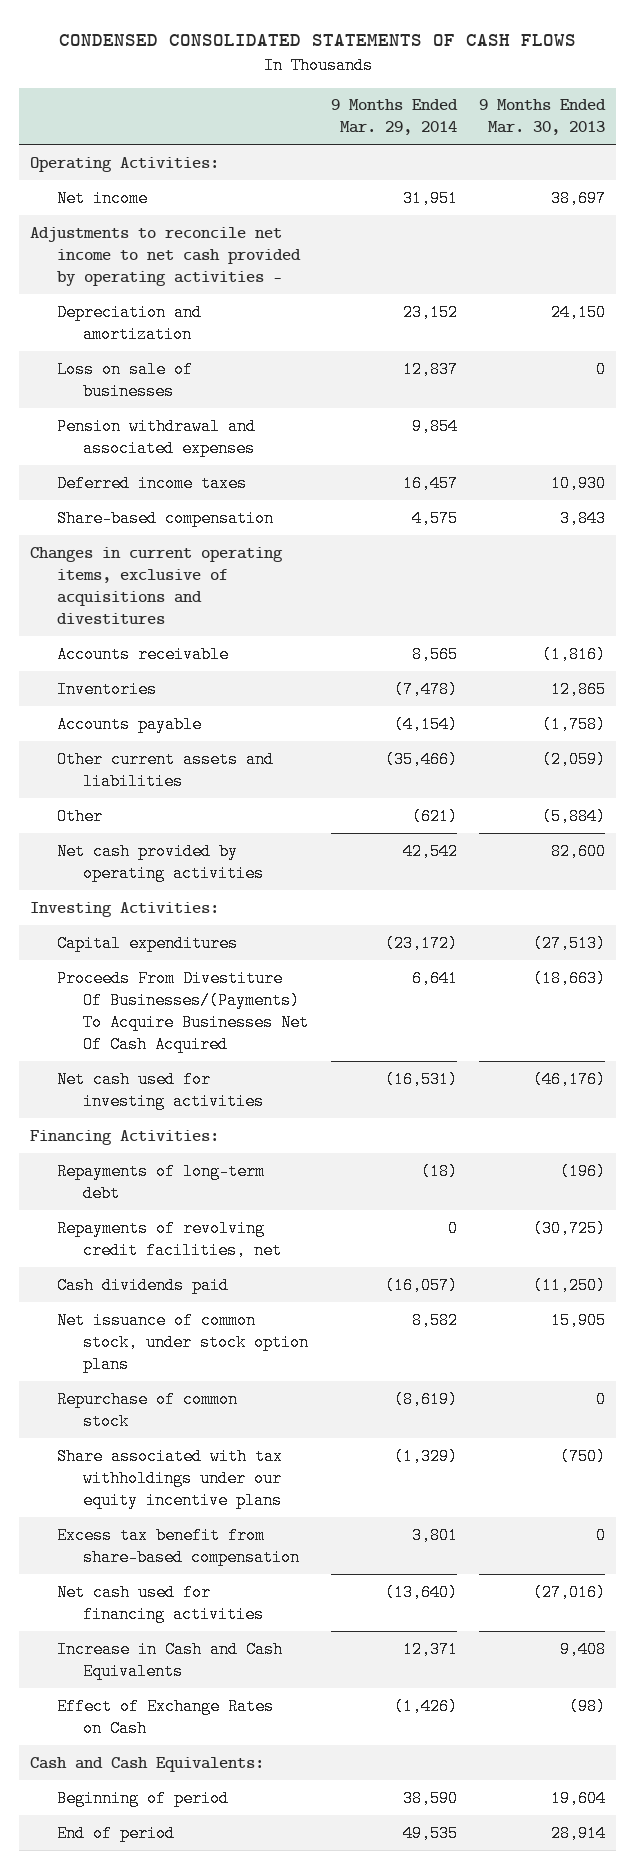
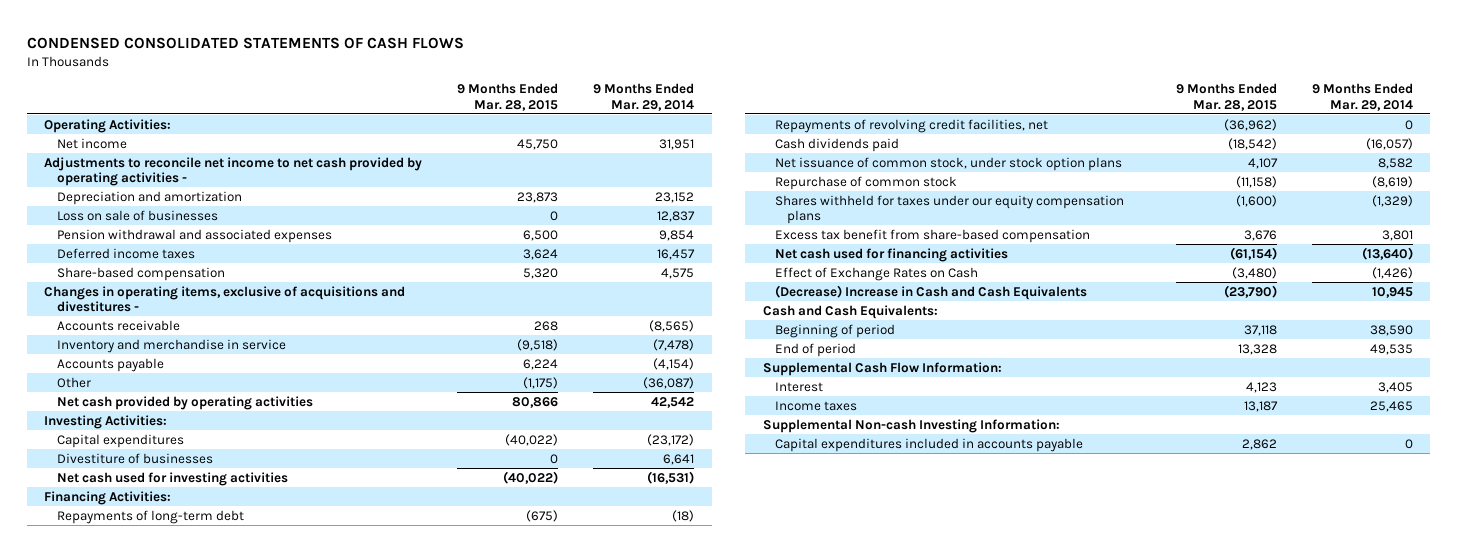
- | 9 Months Ended Mar. 29, 2014 | 9 Months Ended Mar. 30, 2013
+ | 9 Months Ended Mar. 28, 2015 | 9 Months Ended Mar. 29, 2014
- Changes in current operating items, exclusive of acquisitions and divestitures
- Accounts receivable | 8,565 | (1,816)
- Inventories | (7,478) | 12,865
+ Changes in operating items, exclusive of acquisitions and divestitures -
+ Accounts receivable | 268 | (8,565)
+ Inventory and merchandise in service | (9,518) | (7,478)
- Other current assets and liabilities | (35,466) | (2,059)
- Other | (621) | (5,884)
+ Other | (1,175) | (36,087)
- Proceeds From Divestiture Of Businesses/(Payments) To Acquire Businesses Net Of Cash Acquired | 6,641 | (18,663)
+ Divestiture of businesses | 0 | 6,641
- Share associated with tax withholdings under our equity incentive plans | (1,329) | (750)
+ Shares withheld for taxes under our equity compensation plans | (1,600) | (1,329)
- Increase in Cash and Cash Equivalents | 12,371 | 9,408
+ (Decrease) Increase in Cash and Cash Equivalents | (23,790) | 10,945
+ Supplemental Cash Flow Information:
+ Interest | 4,123 | 3,405
+ Income taxes | 13,187 | 25,465
+ Supplemental Non-cash Investing Information:
+ Capital expenditures included in accounts payable | 2,862 | 0

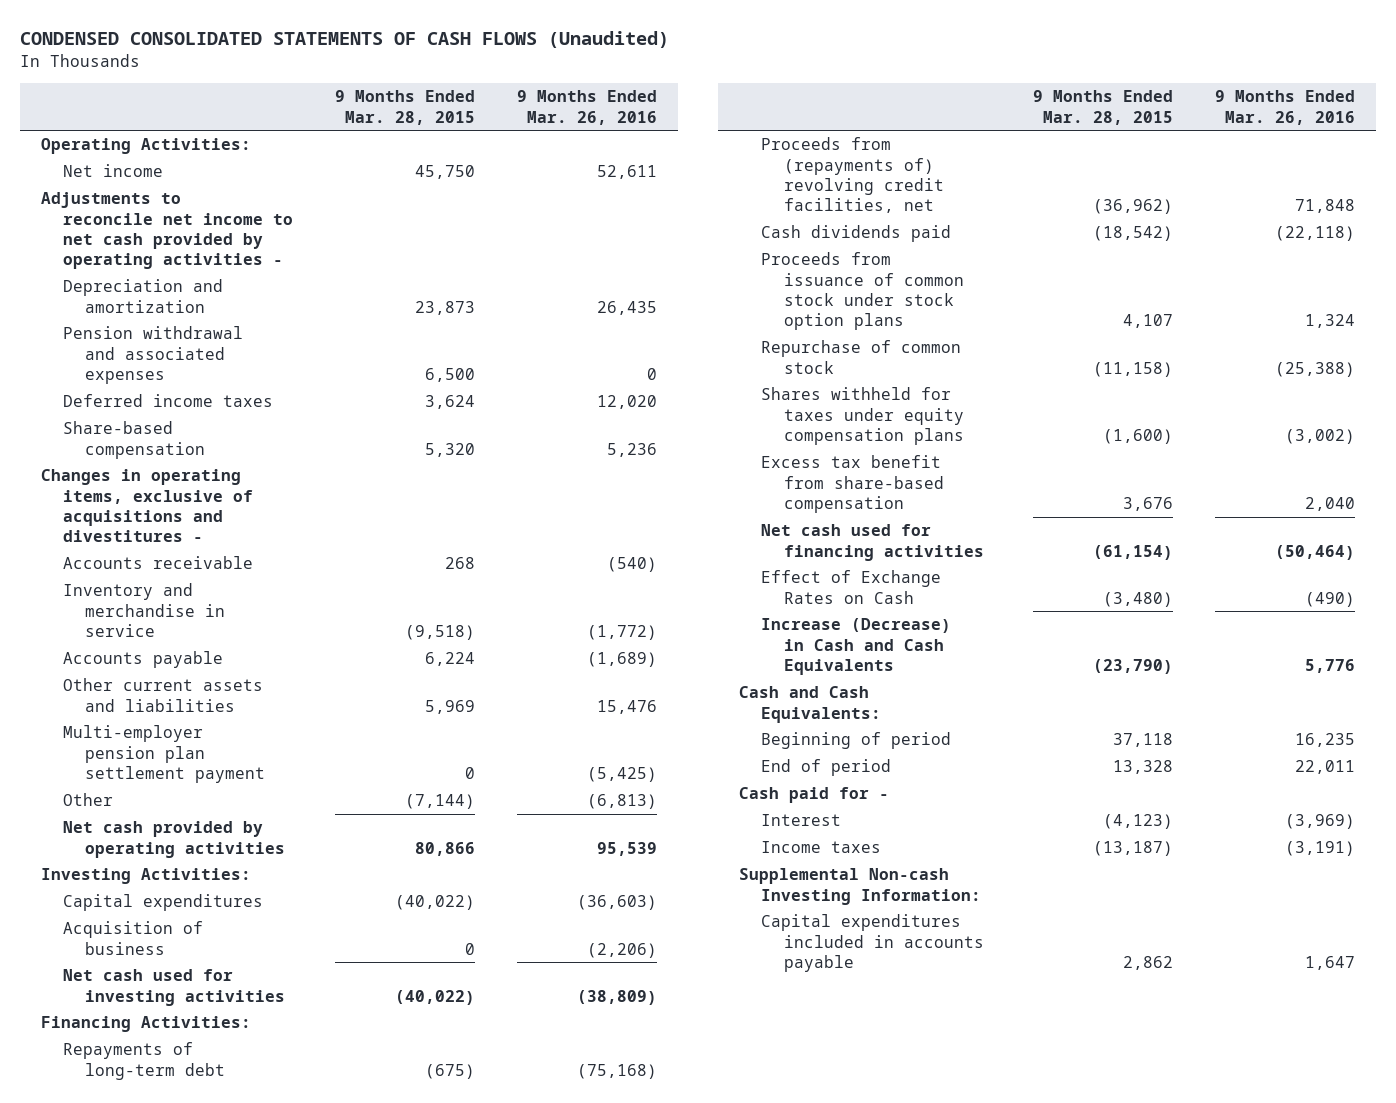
- CONDENSED CONSOLIDATED STATEMENTS OF CASH FLOWS
+ CONDENSED CONSOLIDATED STATEMENTS OF CASH FLOWS (Unaudited)
- | 9 Months Ended Mar. 28, 2015 | 9 Months Ended Mar. 29, 2014
+ | 9 Months Ended Mar. 28, 2015 | 9 Months Ended Mar. 26, 2016
- Loss on sale of businesses | 0 | 12,837
- Other | (1,175) | (36,087)
+ Other current assets and liabilities | 5,969 | 15,476
+ Multi-employer pension plan settlement payment | 0 | (5,425)
+ Other | (7,144) | (6,813)
- Divestiture of businesses | 0 | 6,641
+ Acquisition of business | 0 | (2,206)
- Repayments of revolving credit facilities, net | (36,962) | 0
+ Proceeds from (repayments of) revolving credit facilities, net | (36,962) | 71,848
- Net issuance of common stock, under stock option plans | 4,107 | 8,582
+ Proceeds from issuance of common stock under stock option plans | 4,107 | 1,324
- Shares withheld for taxes under our equity compensation plans | (1,600) | (1,329)
+ Shares withheld for taxes under equity compensation plans | (1,600) | (3,002)
- (Decrease) Increase in Cash and Cash Equivalents | (23,790) | 10,945
+ Increase (Decrease) in Cash and Cash Equivalents | (23,790) | 5,776
- Supplemental Cash Flow Information:
- Interest | 4,123 | 3,405
- Income taxes | 13,187 | 25,465
+ Cash paid for -
+ Interest | (4,123) | (3,969)
+ Income taxes | (13,187) | (3,191)

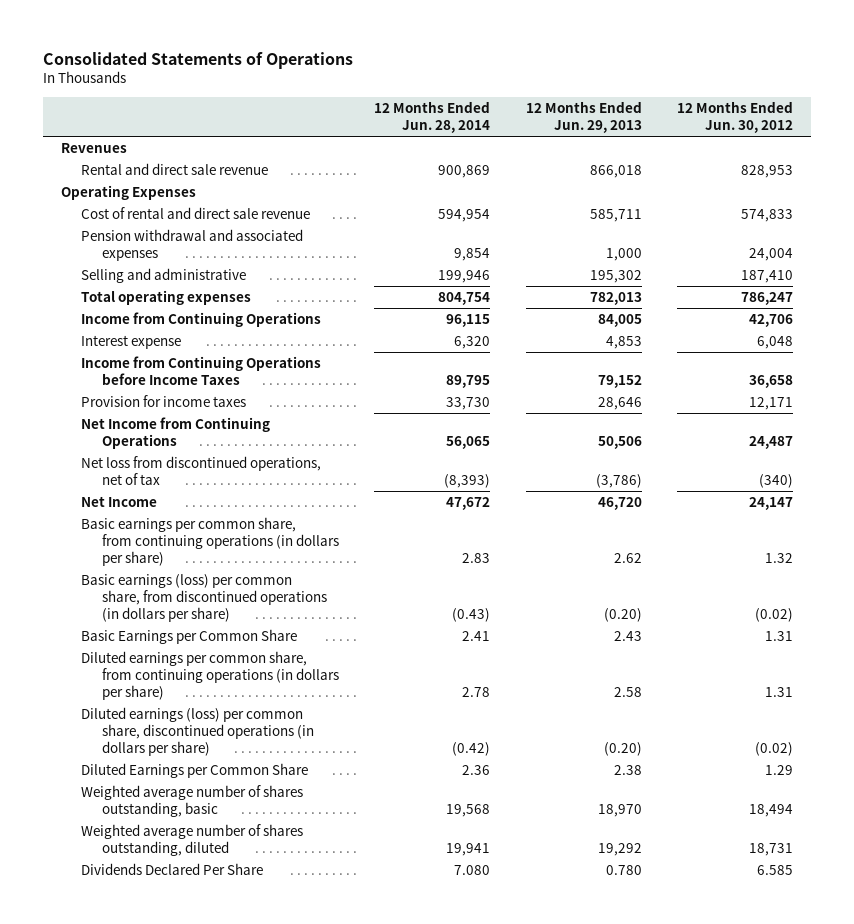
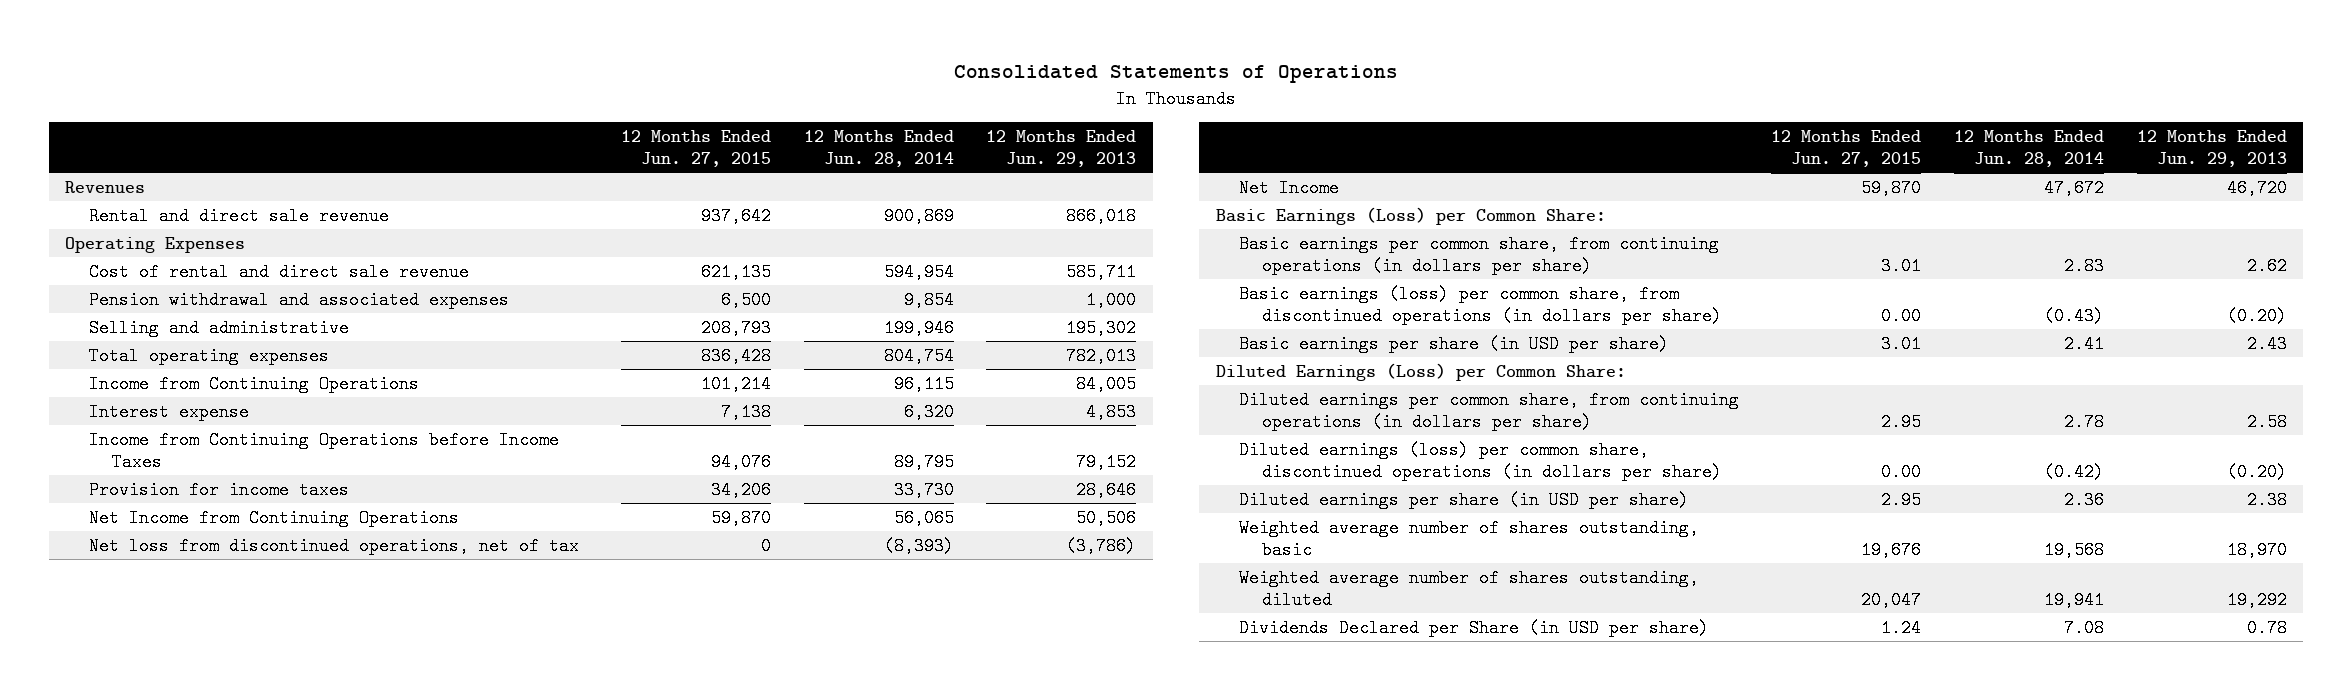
- | 12 Months Ended Jun. 28, 2014 | 12 Months Ended Jun. 29, 2013 | 12 Months Ended Jun. 30, 2012
+ | 12 Months Ended Jun. 27, 2015 | 12 Months Ended Jun. 28, 2014 | 12 Months Ended Jun. 29, 2013
+ Basic Earnings (Loss) per Common Share:
- Basic Earnings per Common Share | 2.41 | 2.43 | 1.31
+ Basic earnings per share (in USD per share) | 3.01 | 2.41 | 2.43
+ Diluted Earnings (Loss) per Common Share:
- Diluted Earnings per Common Share | 2.36 | 2.38 | 1.29
+ Diluted earnings per share (in USD per share) | 2.95 | 2.36 | 2.38
- Dividends Declared Per Share | 7.080 | 0.780 | 6.585
+ Dividends Declared per Share (in USD per share) | 1.24 | 7.08 | 0.78

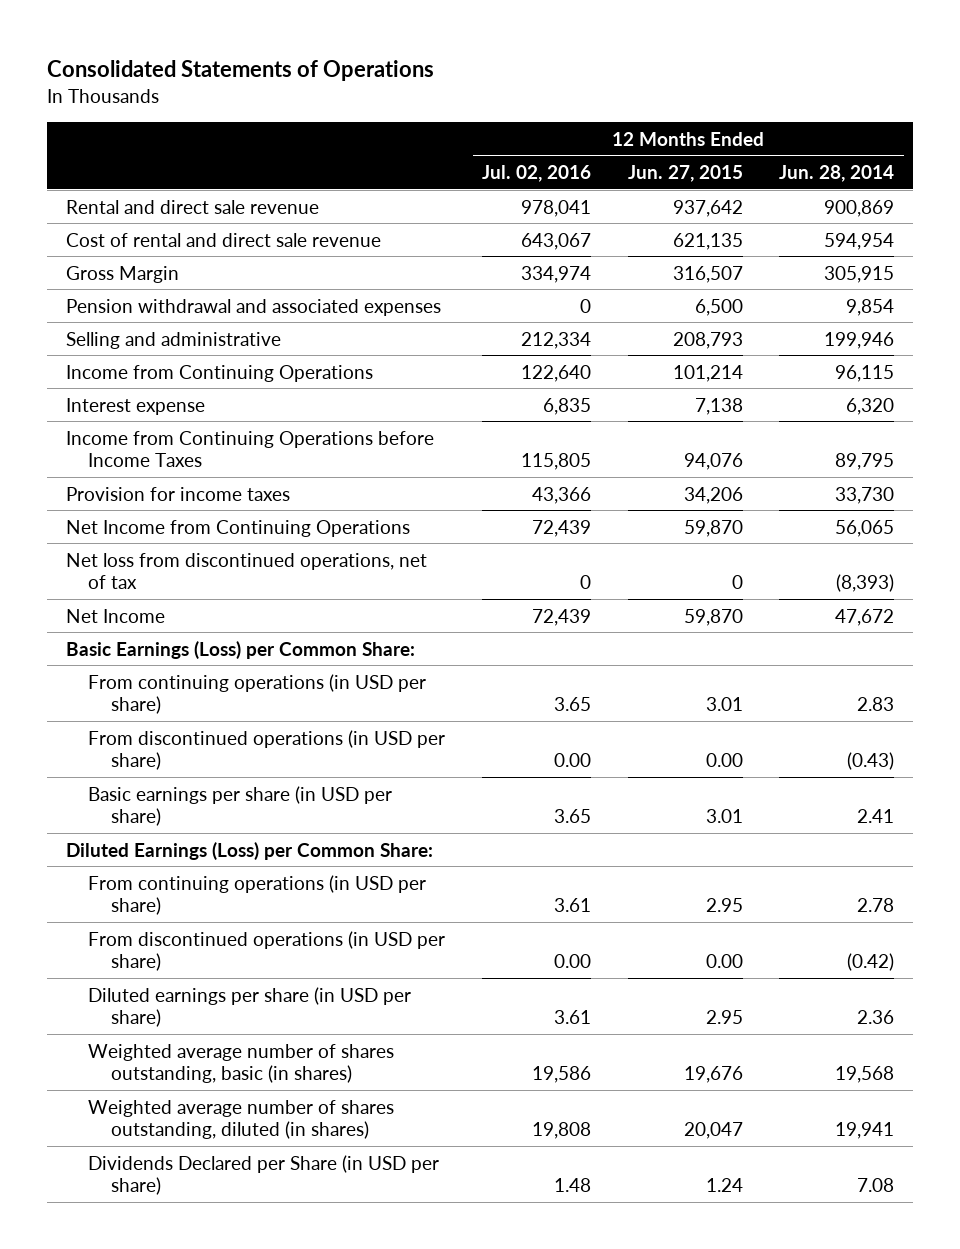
- | 12 Months Ended Jun. 27, 2015 | 12 Months Ended Jun. 28, 2014 | 12 Months Ended Jun. 29, 2013
+ | 12 Months Ended Jul. 02, 2016 | 12 Months Ended Jun. 27, 2015 | 12 Months Ended Jun. 28, 2014
- Revenues
- Operating Expenses
+ Gross Margin | 334,974 | 316,507 | 305,915
- Total operating expenses | 836,428 | 804,754 | 782,013
- Basic earnings per common share, from continuing operations (in dollars per share) | 3.01 | 2.83 | 2.62
- Basic earnings (loss) per common share, from discontinued operations (in dollars per share) | 0.00 | (0.43) | (0.20)
+ From continuing operations (in USD per share) | 3.65 | 3.01 | 2.83
+ From discontinued operations (in USD per share) | 0.00 | 0.00 | (0.43)
- Diluted earnings per common share, from continuing operations (in dollars per share) | 2.95 | 2.78 | 2.58
- Diluted earnings (loss) per common share, discontinued operations (in dollars per share) | 0.00 | (0.42) | (0.20)
+ From continuing operations (in USD per share) | 3.61 | 2.95 | 2.78
+ From discontinued operations (in USD per share) | 0.00 | 0.00 | (0.42)
- Weighted average number of shares outstanding, basic | 19,676 | 19,568 | 18,970
- Weighted average number of shares outstanding, diluted | 20,047 | 19,941 | 19,292
+ Weighted average number of shares outstanding, basic (in shares) | 19,586 | 19,676 | 19,568
+ Weighted average number of shares outstanding, diluted (in shares) | 19,808 | 20,047 | 19,941

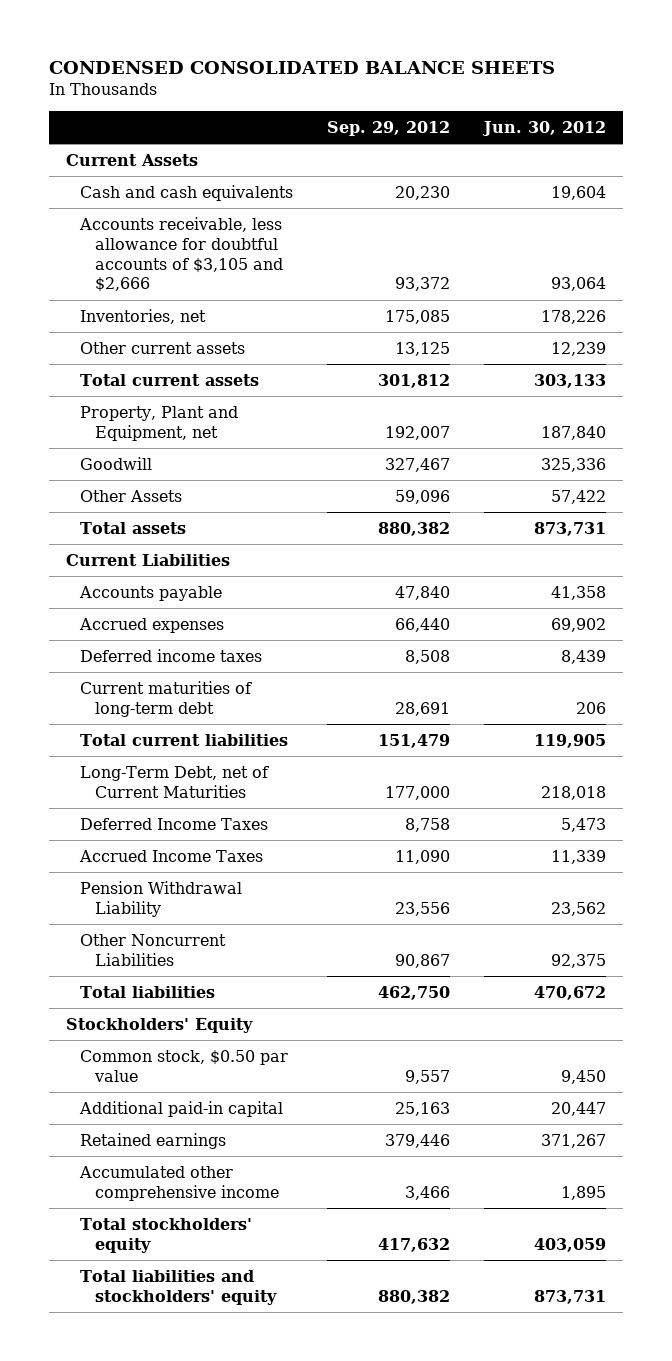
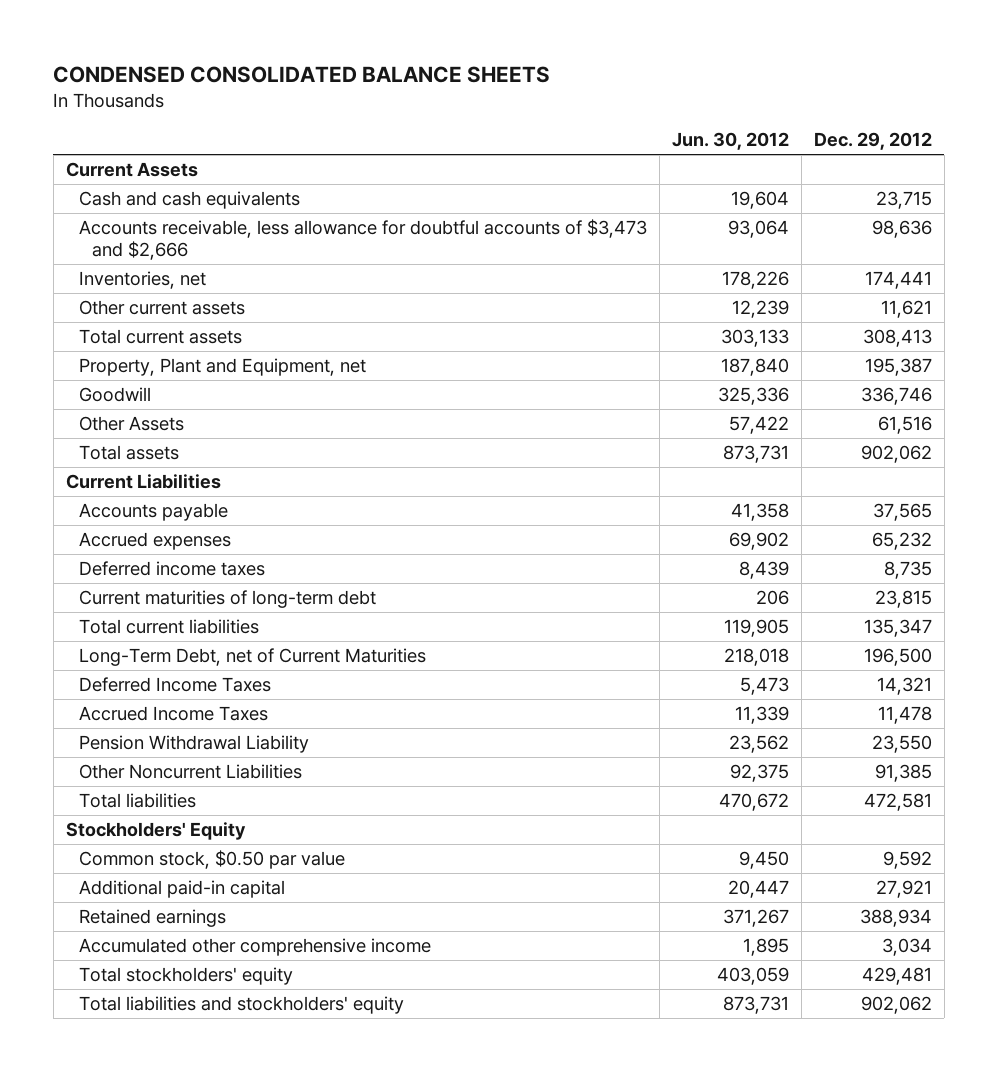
- | Sep. 29, 2012 | Jun. 30, 2012
+ | Jun. 30, 2012 | Dec. 29, 2012
- Accounts receivable, less allowance for doubtful accounts of $3,105 and $2,666 | 93,372 | 93,064
+ Accounts receivable, less allowance for doubtful accounts of $3,473 and $2,666 | 93,064 | 98,636

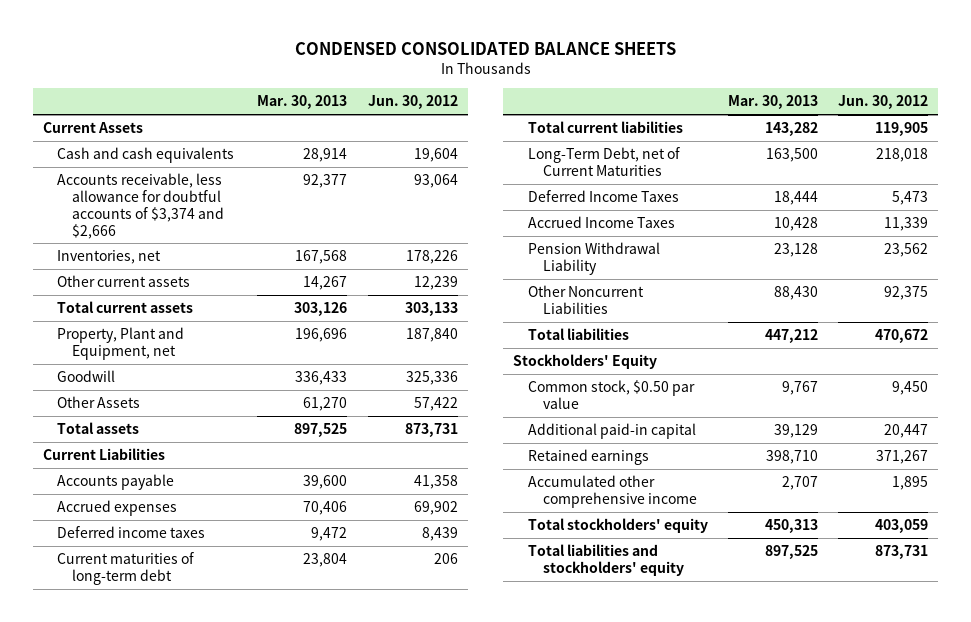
- | Jun. 30, 2012 | Dec. 29, 2012
+ | Mar. 30, 2013 | Jun. 30, 2012
- Accounts receivable, less allowance for doubtful accounts of $3,473 and $2,666 | 93,064 | 98,636
+ Accounts receivable, less allowance for doubtful accounts of $3,374 and $2,666 | 92,377 | 93,064

